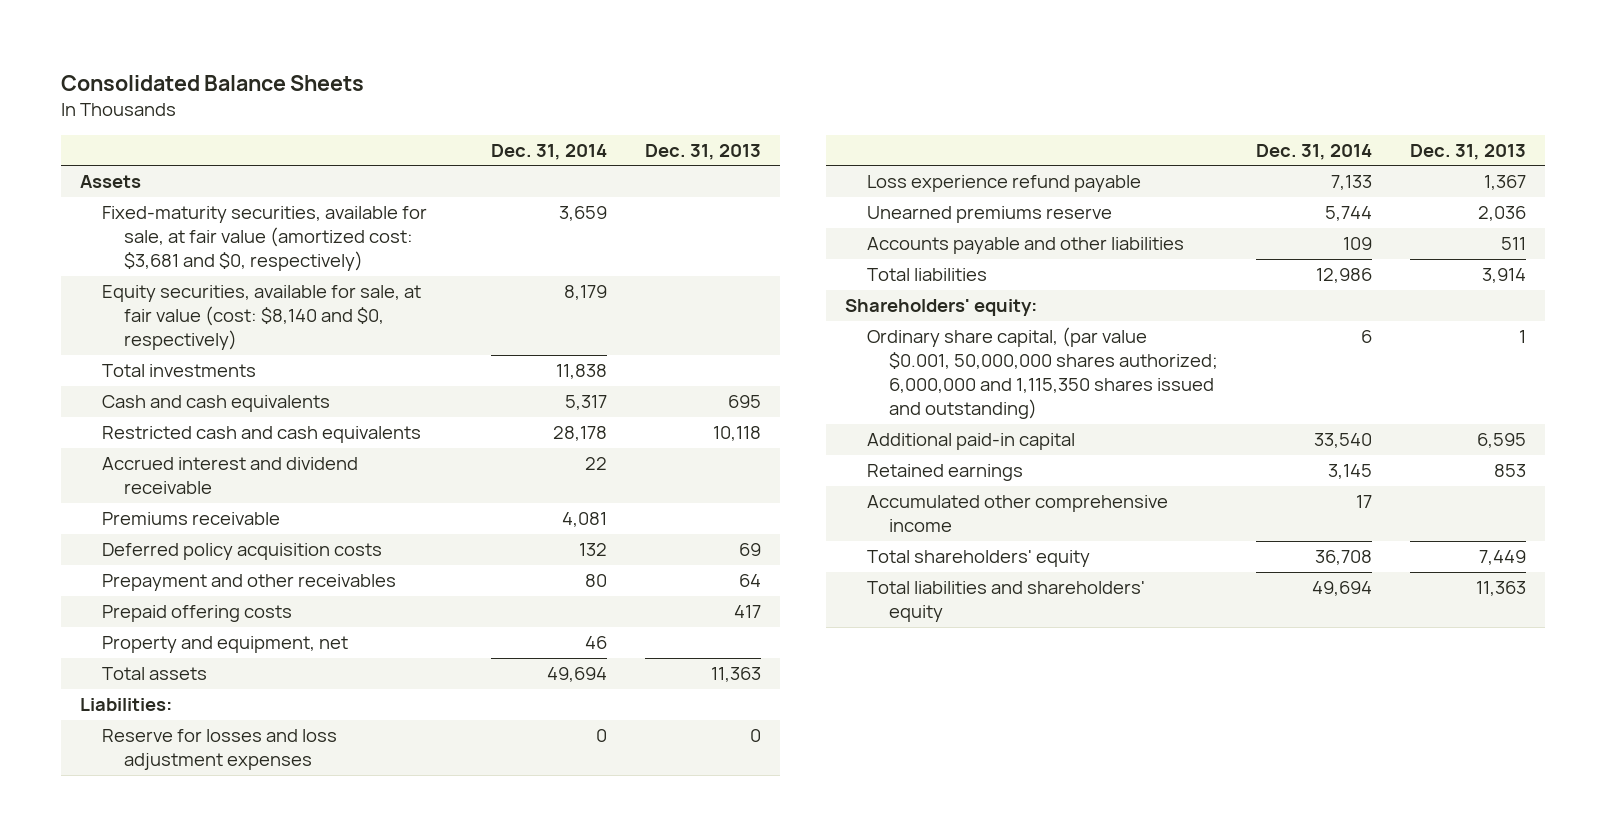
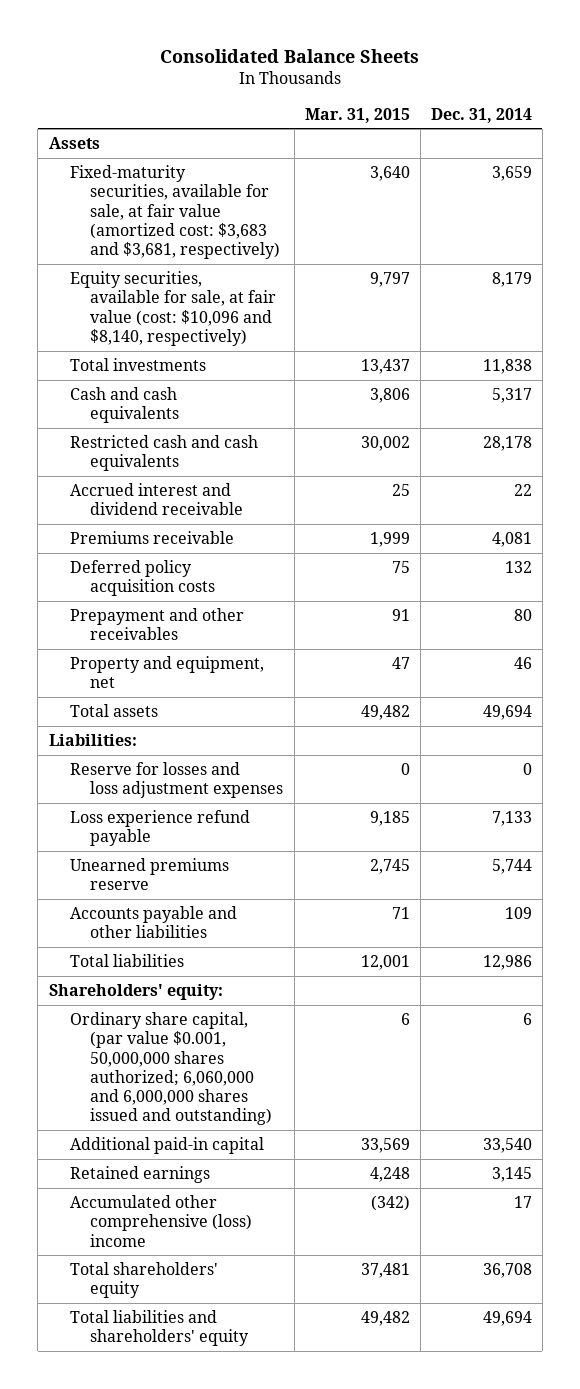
- | Dec. 31, 2014 | Dec. 31, 2013
+ | Mar. 31, 2015 | Dec. 31, 2014
- Fixed-maturity securities, available for sale, at fair value (amortized cost: $3,681 and $0, respectively) | 3,659 |
- Equity securities, available for sale, at fair value (cost: $8,140 and $0, respectively) | 8,179 |
+ Fixed-maturity securities, available for sale, at fair value (amortized cost: $3,683 and $3,681, respectively) | 3,640 | 3,659
+ Equity securities, available for sale, at fair value (cost: $10,096 and $8,140, respectively) | 9,797 | 8,179
- Prepaid offering costs | | 417
- Ordinary share capital, (par value $0.001, 50,000,000 shares authorized; 6,000,000 and 1,115,350 shares issued and outstanding) | 6 | 1
+ Ordinary share capital, (par value $0.001, 50,000,000 shares authorized; 6,060,000 and 6,000,000 shares issued and outstanding) | 6 | 6
- Accumulated other comprehensive income | 17 |
+ Accumulated other comprehensive (loss) income | (342) | 17

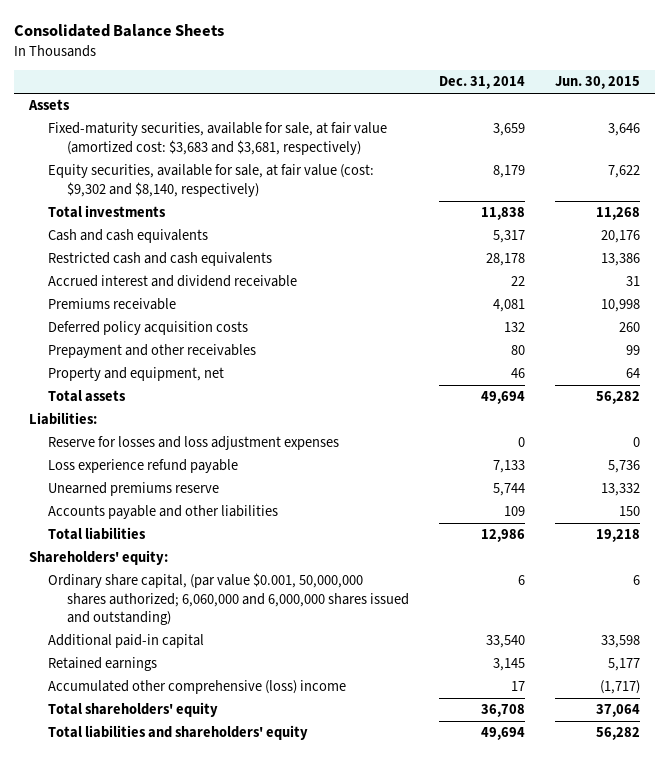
- | Mar. 31, 2015 | Dec. 31, 2014
+ | Dec. 31, 2014 | Jun. 30, 2015
- Equity securities, available for sale, at fair value (cost: $10,096 and $8,140, respectively) | 9,797 | 8,179
+ Equity securities, available for sale, at fair value (cost: $9,302 and $8,140, respectively) | 8,179 | 7,622

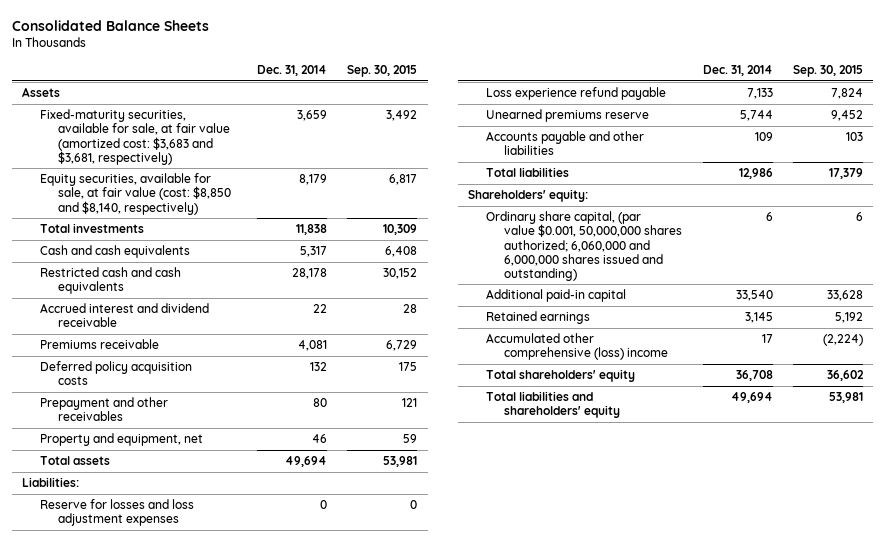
- | Dec. 31, 2014 | Jun. 30, 2015
+ | Dec. 31, 2014 | Sep. 30, 2015
- Equity securities, available for sale, at fair value (cost: $9,302 and $8,140, respectively) | 8,179 | 7,622
+ Equity securities, available for sale, at fair value (cost: $8,850 and $8,140, respectively) | 8,179 | 6,817

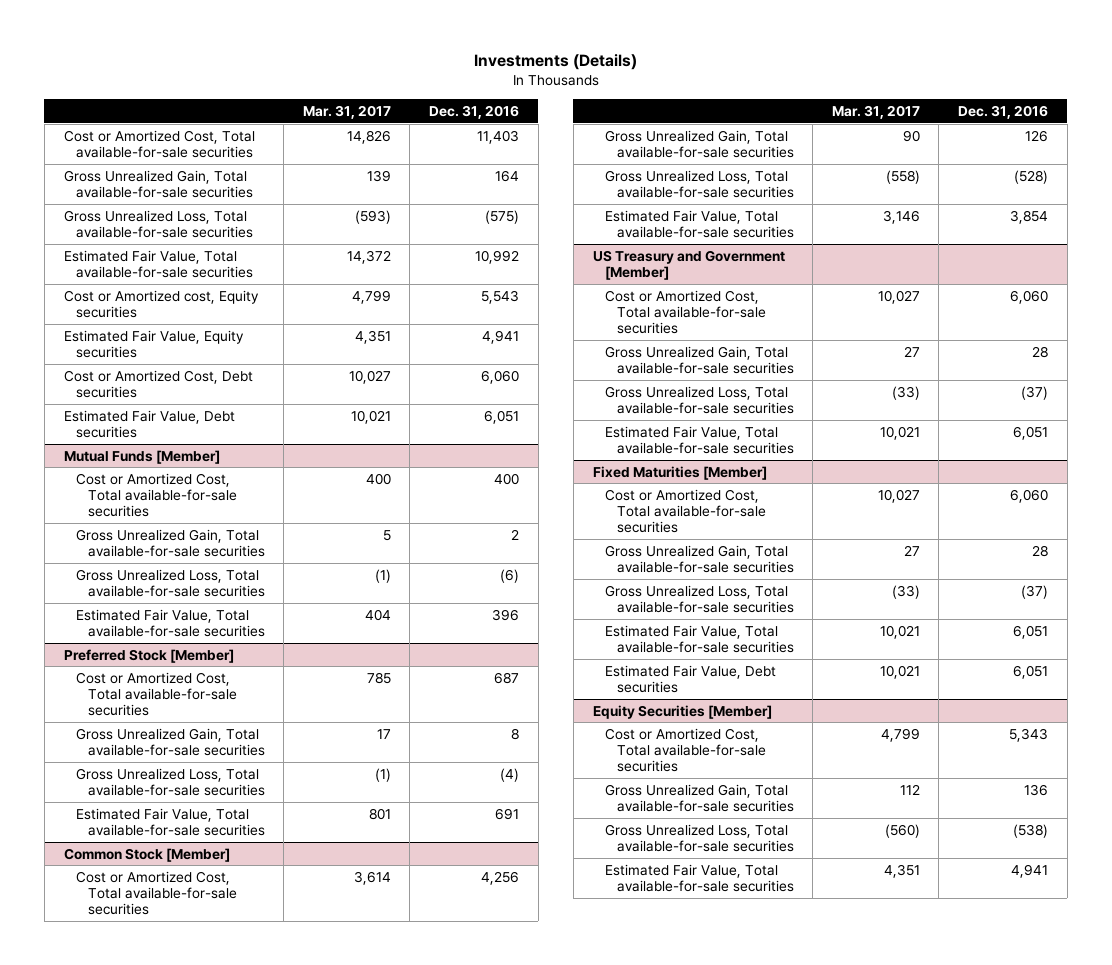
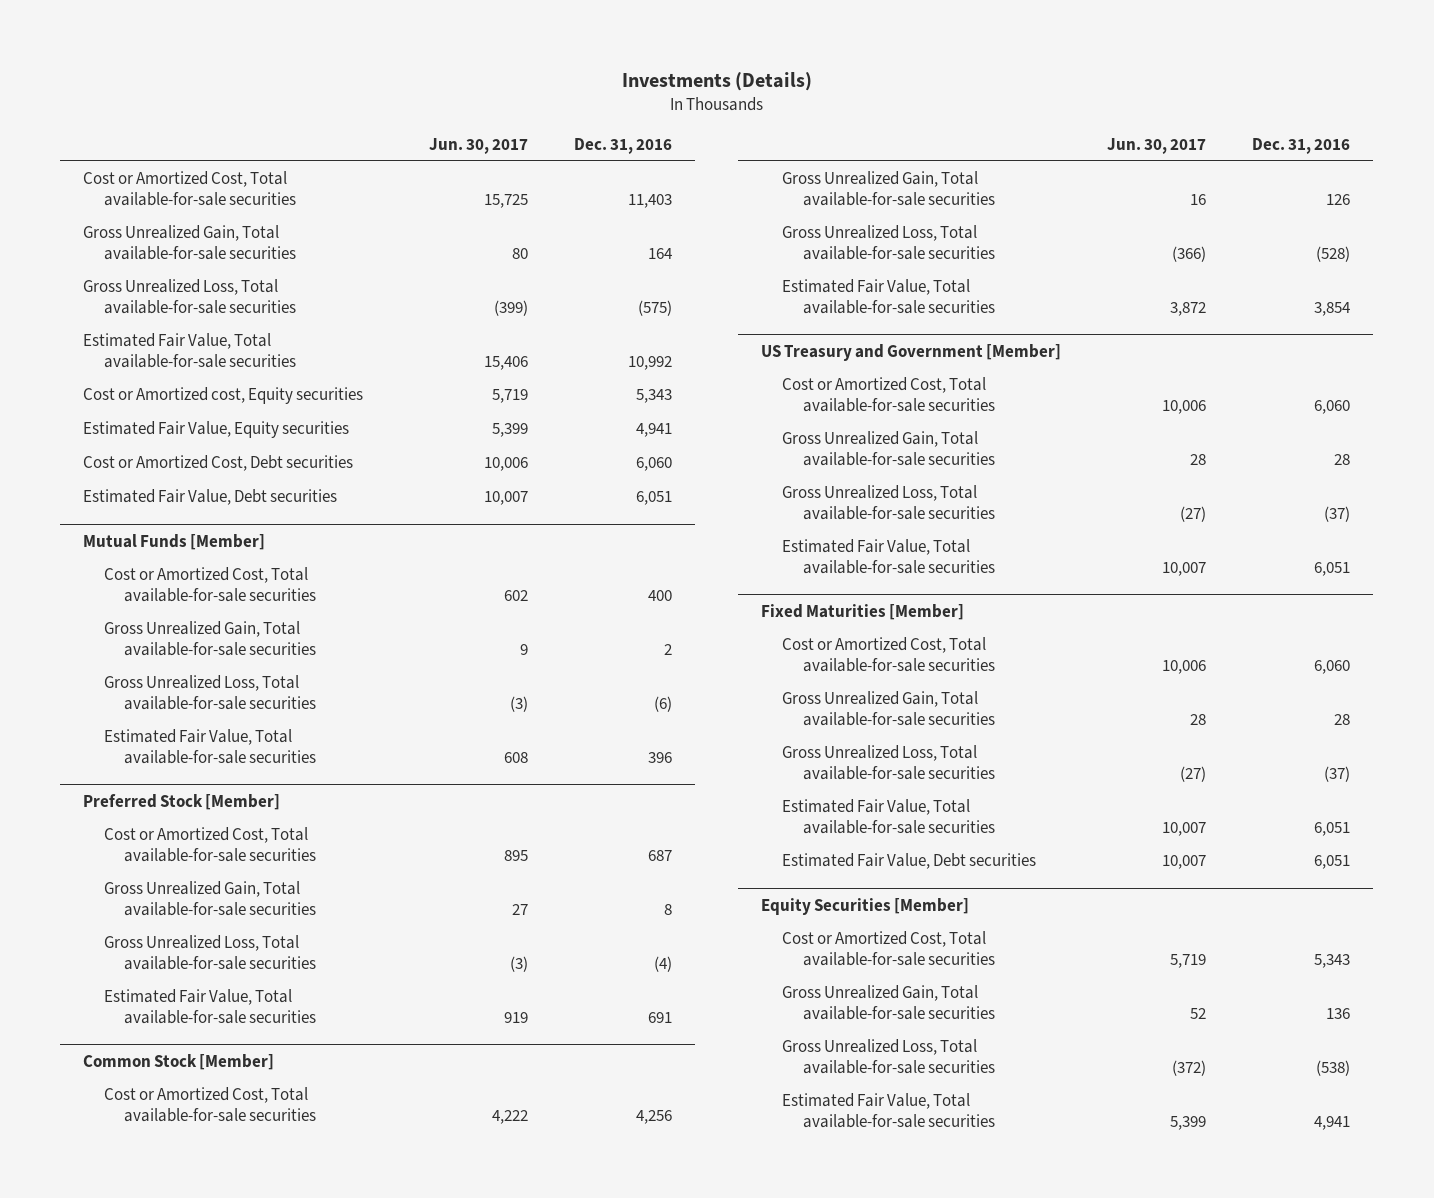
- | Mar. 31, 2017 | Dec. 31, 2016
+ | Jun. 30, 2017 | Dec. 31, 2016
- Cost or Amortized cost, Equity securities | 4,799 | 5,543
+ Cost or Amortized cost, Equity securities | 5,719 | 5,343

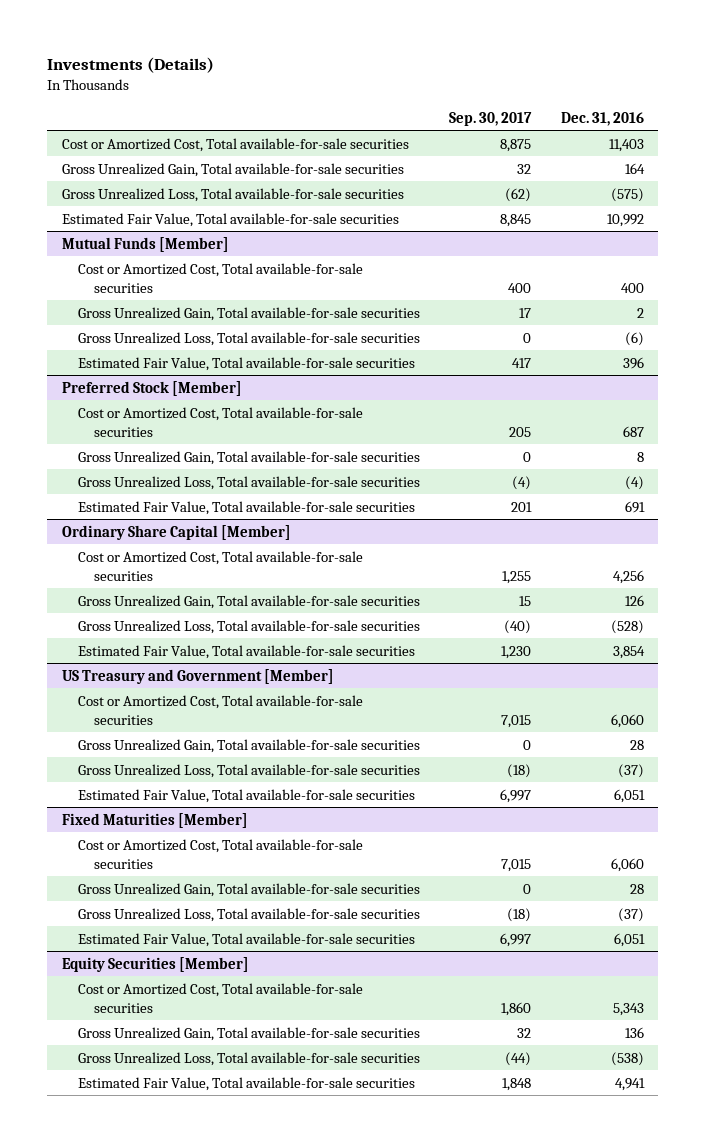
- | Jun. 30, 2017 | Dec. 31, 2016
+ | Sep. 30, 2017 | Dec. 31, 2016
- Cost or Amortized cost, Equity securities | 5,719 | 5,343
- Estimated Fair Value, Equity securities | 5,399 | 4,941
- Cost or Amortized Cost, Debt securities | 10,006 | 6,060
- Estimated Fair Value, Debt securities | 10,007 | 6,051
- Common Stock [Member]
+ Ordinary Share Capital [Member]
@ Fixed Maturities [Member]
- Estimated Fair Value, Debt securities | 10,007 | 6,051

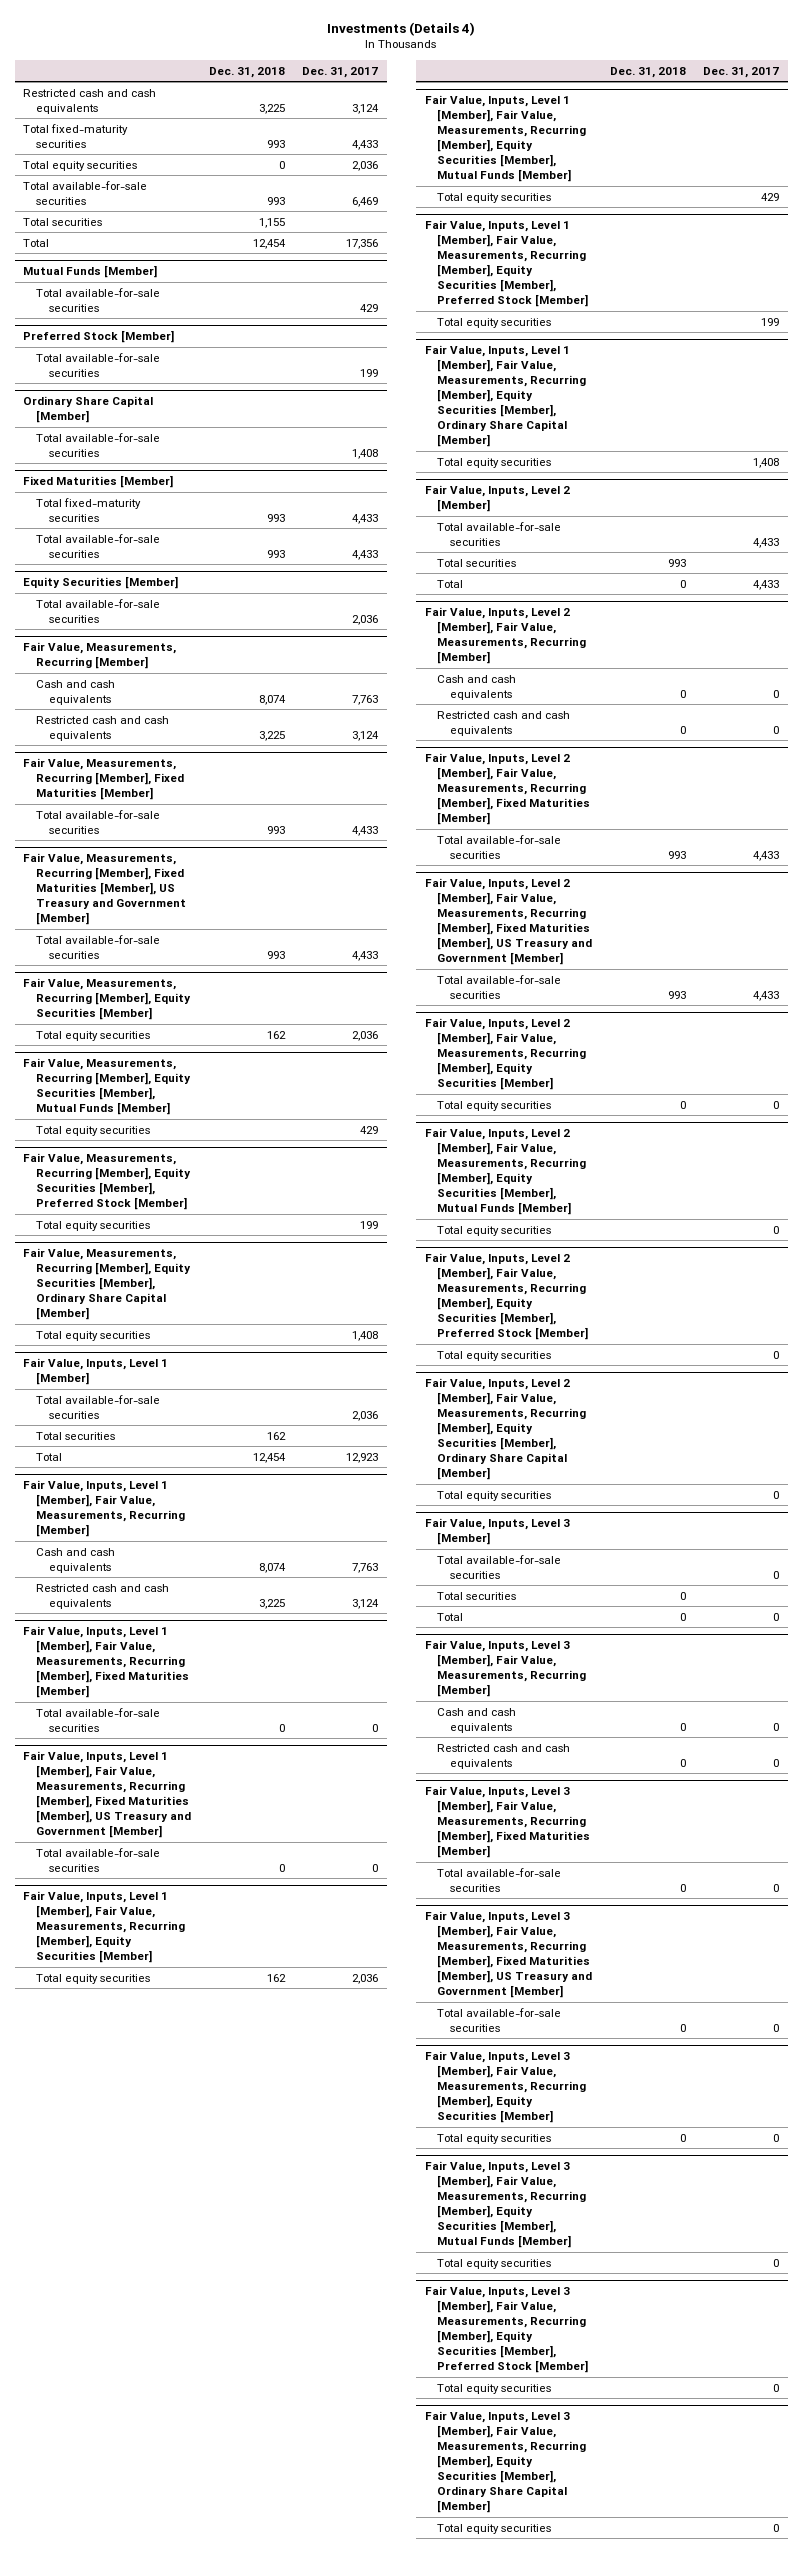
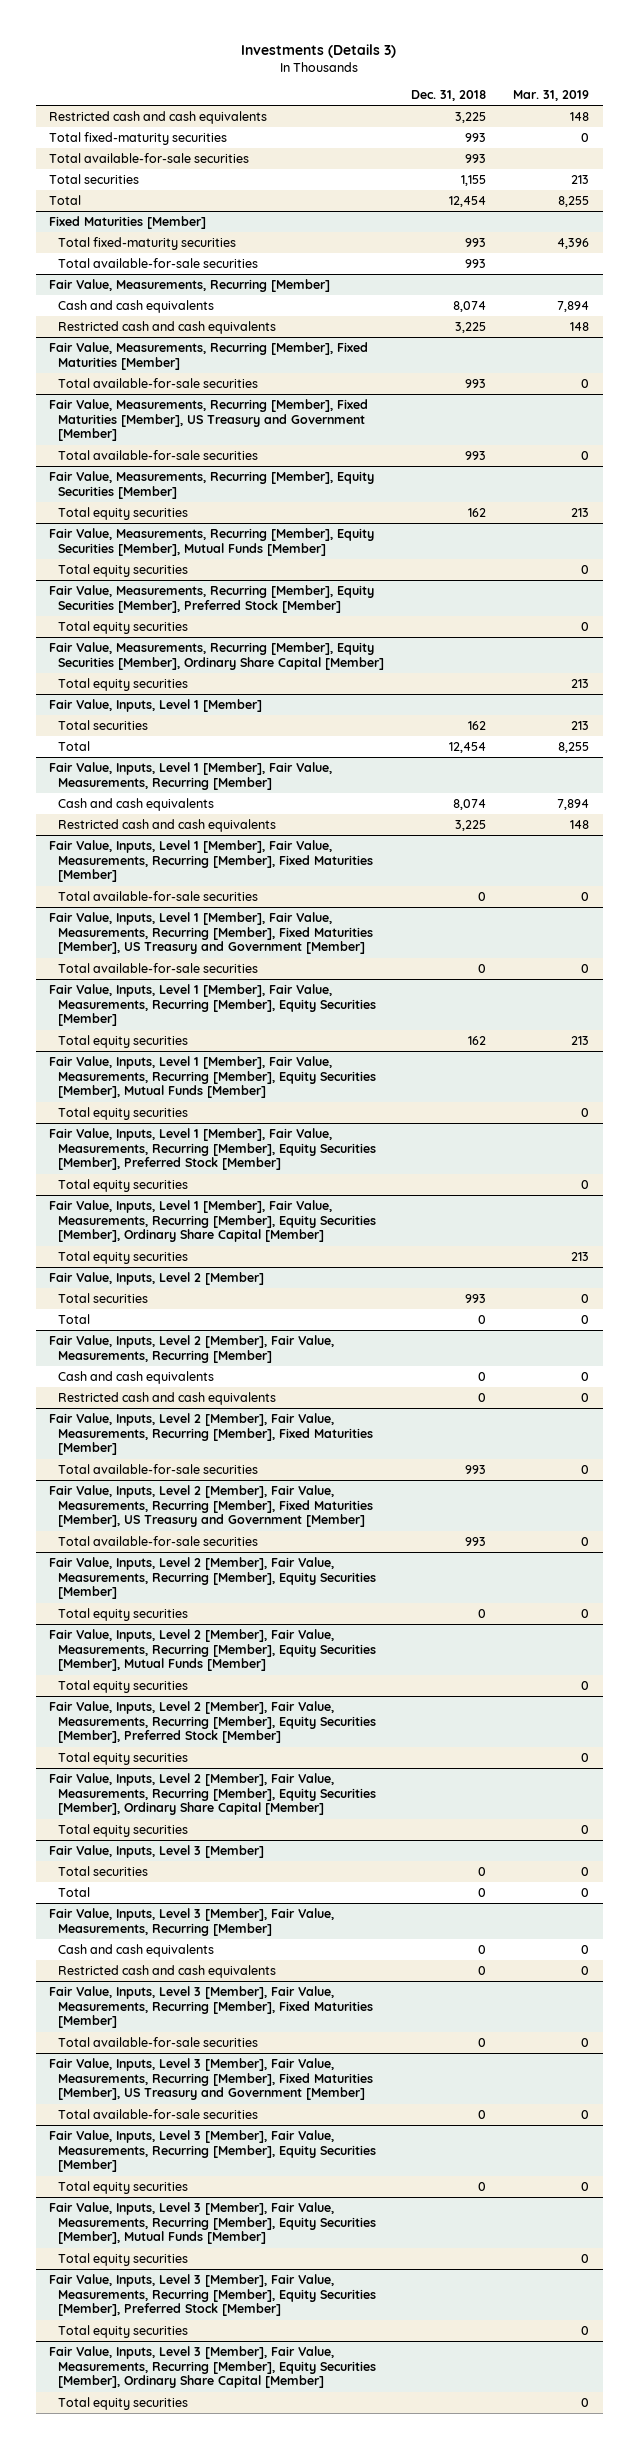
- Investments (Details 4)
+ Investments (Details 3)
- | Dec. 31, 2018 | Dec. 31, 2017
+ | Dec. 31, 2018 | Mar. 31, 2019
- Total equity securities | 0 | 2,036
- Mutual Funds [Member]
- Total available-for-sale securities | | 429
- Preferred Stock [Member]
- Total available-for-sale securities | | 199
- Ordinary Share Capital [Member]
- Total available-for-sale securities | | 1,408
- Equity Securities [Member]
- Total available-for-sale securities | | 2,036
@ Fair Value, Inputs, Level 1 [Member]
- Total available-for-sale securities | | 2,036
@ Fair Value, Inputs, Level 2 [Member]
- Total available-for-sale securities | | 4,433
@ Fair Value, Inputs, Level 3 [Member]
- Total available-for-sale securities | | 0

